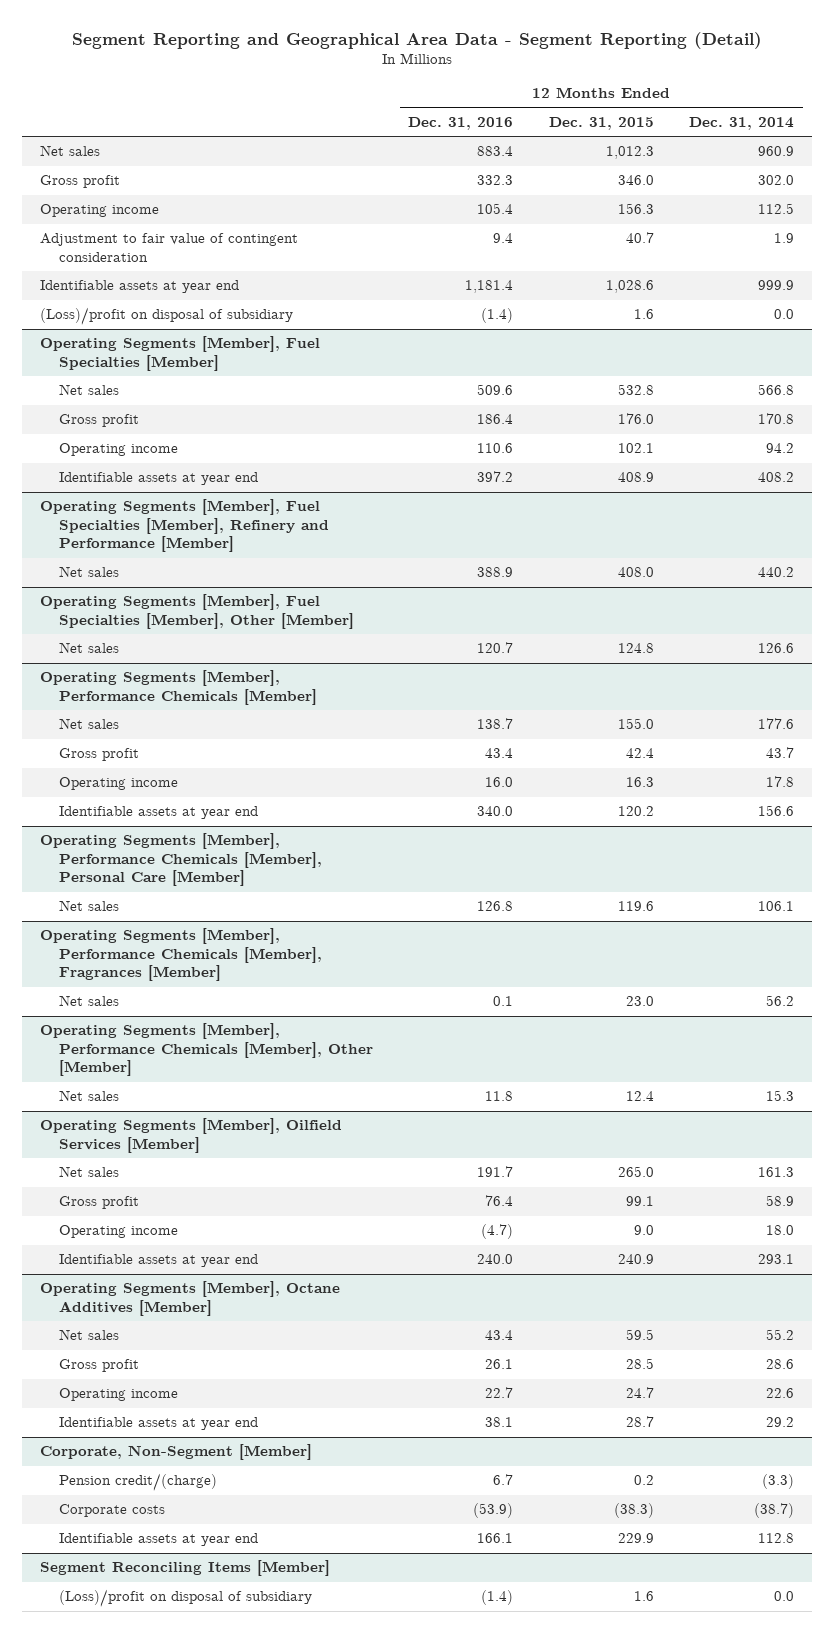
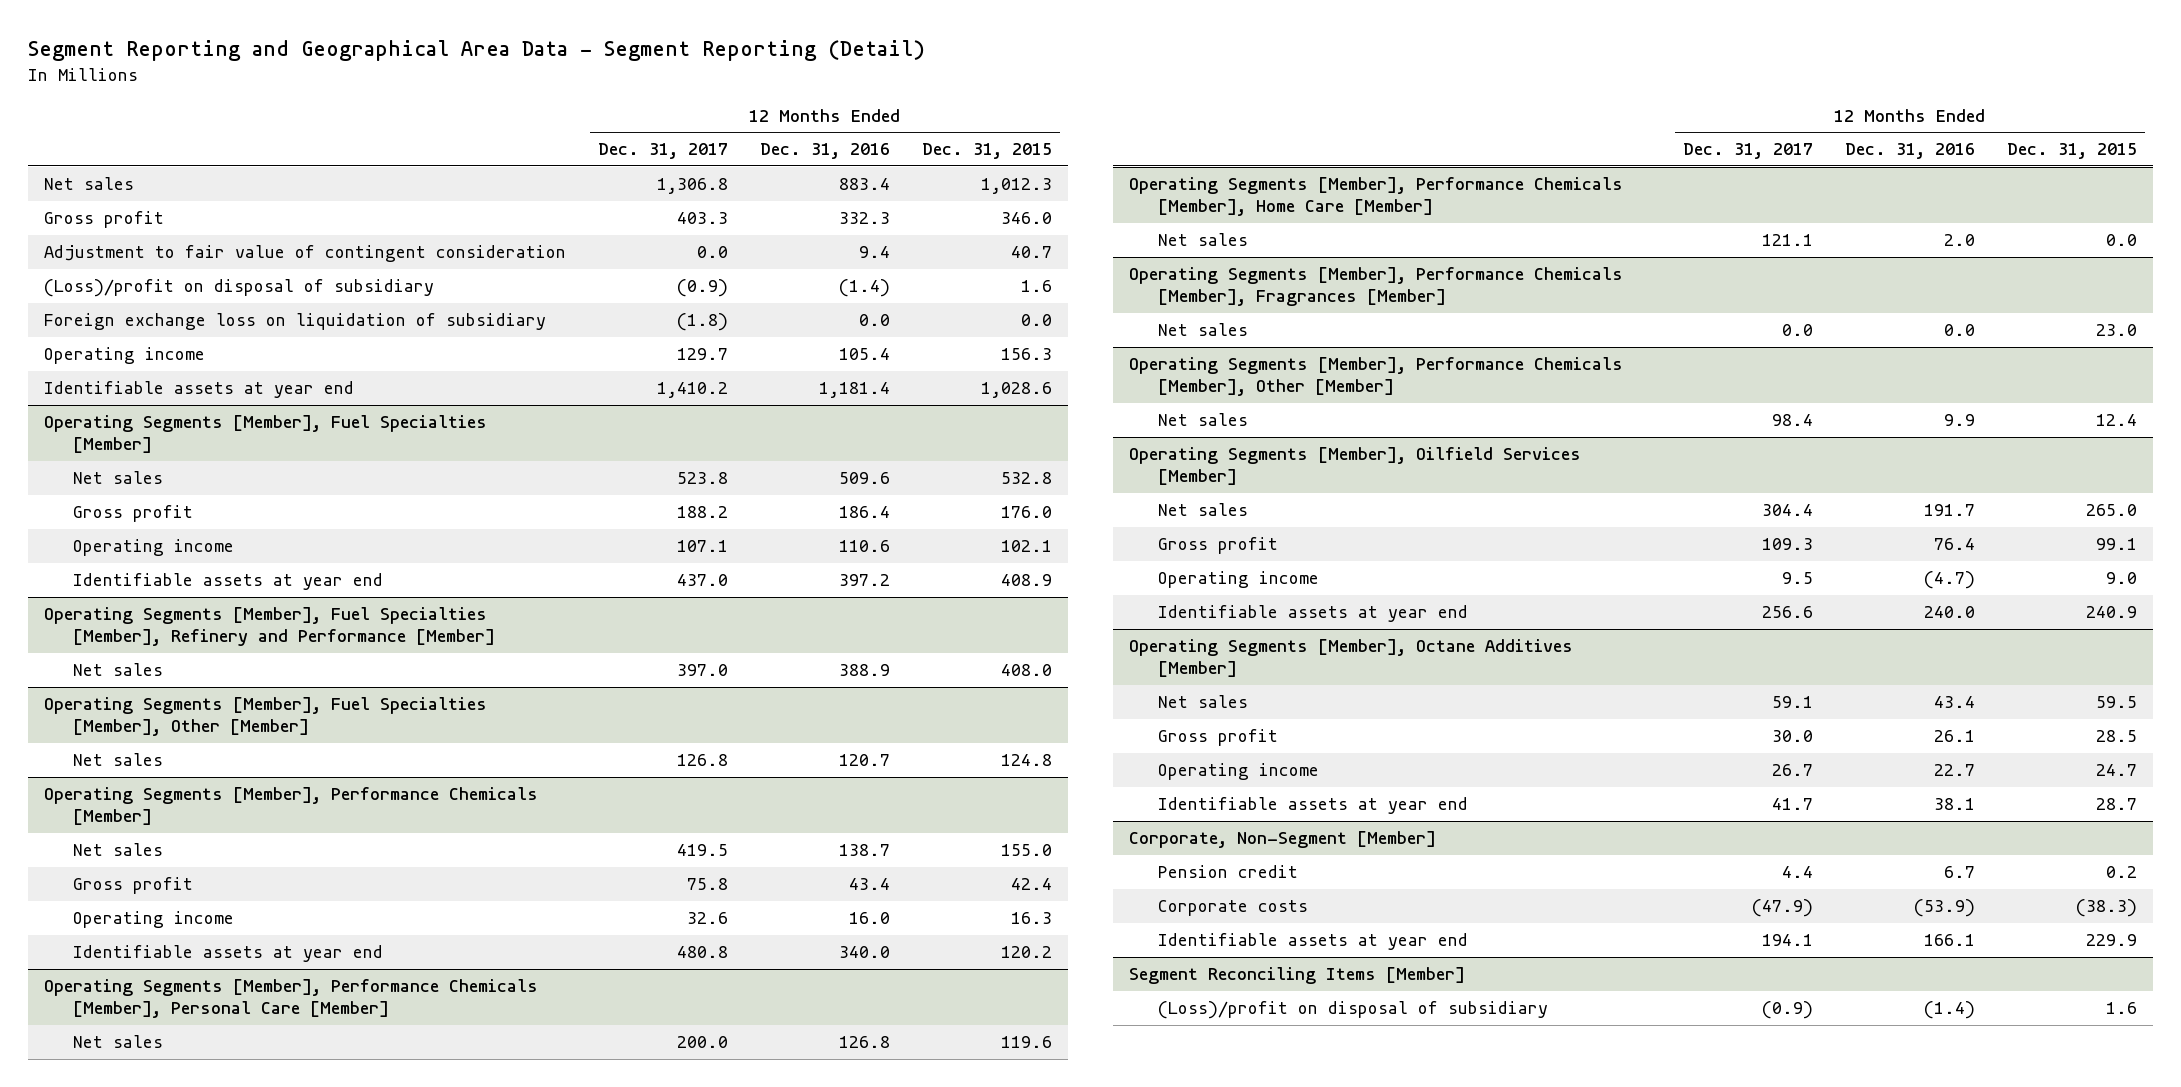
- | 12 Months Ended Dec. 31, 2016 | 12 Months Ended Dec. 31, 2015 | 12 Months Ended Dec. 31, 2014
+ | 12 Months Ended Dec. 31, 2017 | 12 Months Ended Dec. 31, 2016 | 12 Months Ended Dec. 31, 2015
+ Foreign exchange loss on liquidation of subsidiary | (1.8) | 0.0 | 0.0
moved down: Operating income | 129.7 | 105.4 | 156.3
moved down: Identifiable assets at year end | 1,410.2 | 1,181.4 | 1,028.6
+ Operating Segments [Member], Performance Chemicals [Member], Home Care [Member]
+ Net sales | 121.1 | 2.0 | 0.0
@ Operating Segments [Member], Performance Chemicals [Member], Fragrances [Member]
- Net sales | 0.1 | 23.0 | 56.2
+ Net sales | 0.0 | 0.0 | 23.0
@ Operating Segments [Member], Performance Chemicals [Member], Other [Member]
- Net sales | 11.8 | 12.4 | 15.3
+ Net sales | 98.4 | 9.9 | 12.4
@ Corporate, Non-Segment [Member]
- Pension credit/(charge) | 6.7 | 0.2 | (3.3)
+ Pension credit | 4.4 | 6.7 | 0.2

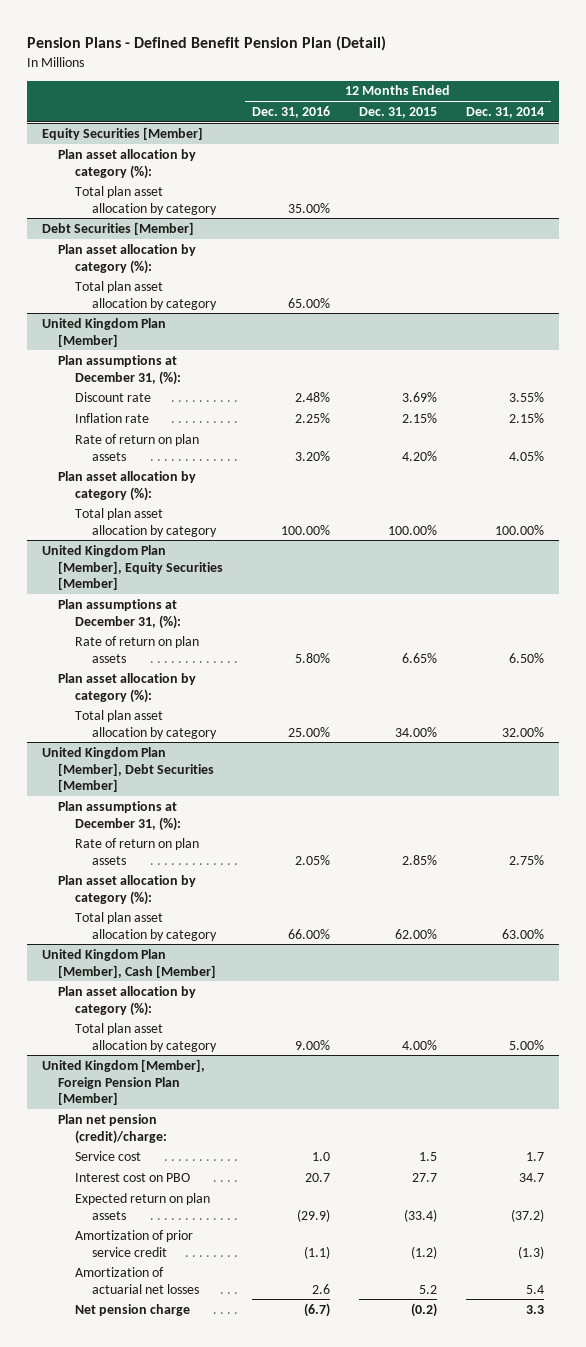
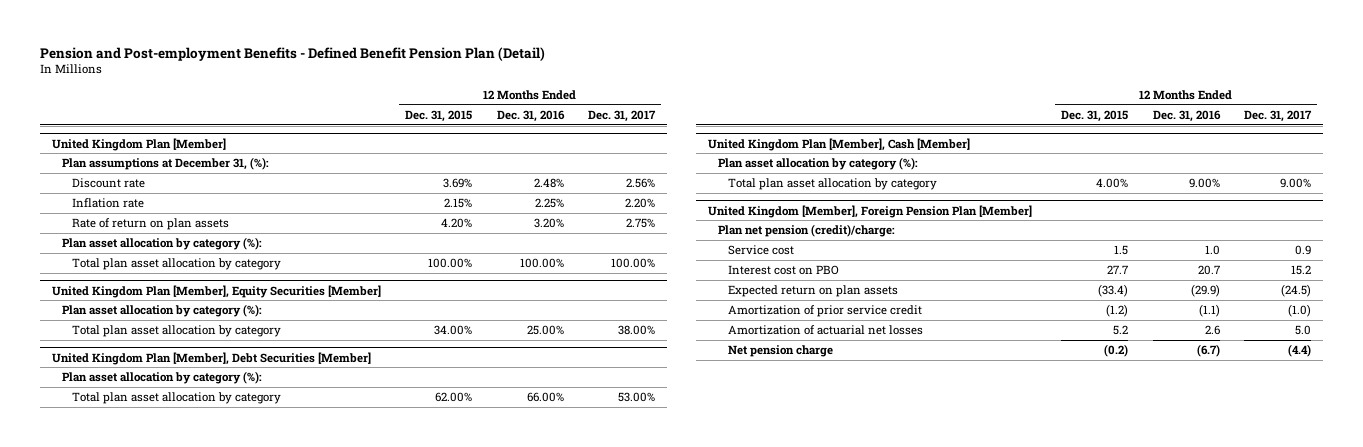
- Pension Plans - Defined Benefit Pension Plan (Detail)
+ Pension and Post-employment Benefits - Defined Benefit Pension Plan (Detail)
- | 12 Months Ended Dec. 31, 2016 | 12 Months Ended Dec. 31, 2015 | 12 Months Ended Dec. 31, 2014
+ | 12 Months Ended Dec. 31, 2015 | 12 Months Ended Dec. 31, 2016 | 12 Months Ended Dec. 31, 2017
- Equity Securities [Member]
- Plan asset allocation by category (%):
- Total plan asset allocation by category | 35.00% | |
- Debt Securities [Member]
- Plan asset allocation by category (%):
- Total plan asset allocation by category | 65.00% | |
@ United Kingdom Plan [Member], Equity Securities [Member]
- Plan assumptions at December 31, (%):
- Rate of return on plan assets | 5.80% | 6.65% | 6.50%
@ United Kingdom Plan [Member], Debt Securities [Member]
- Plan assumptions at December 31, (%):
- Rate of return on plan assets | 2.05% | 2.85% | 2.75%

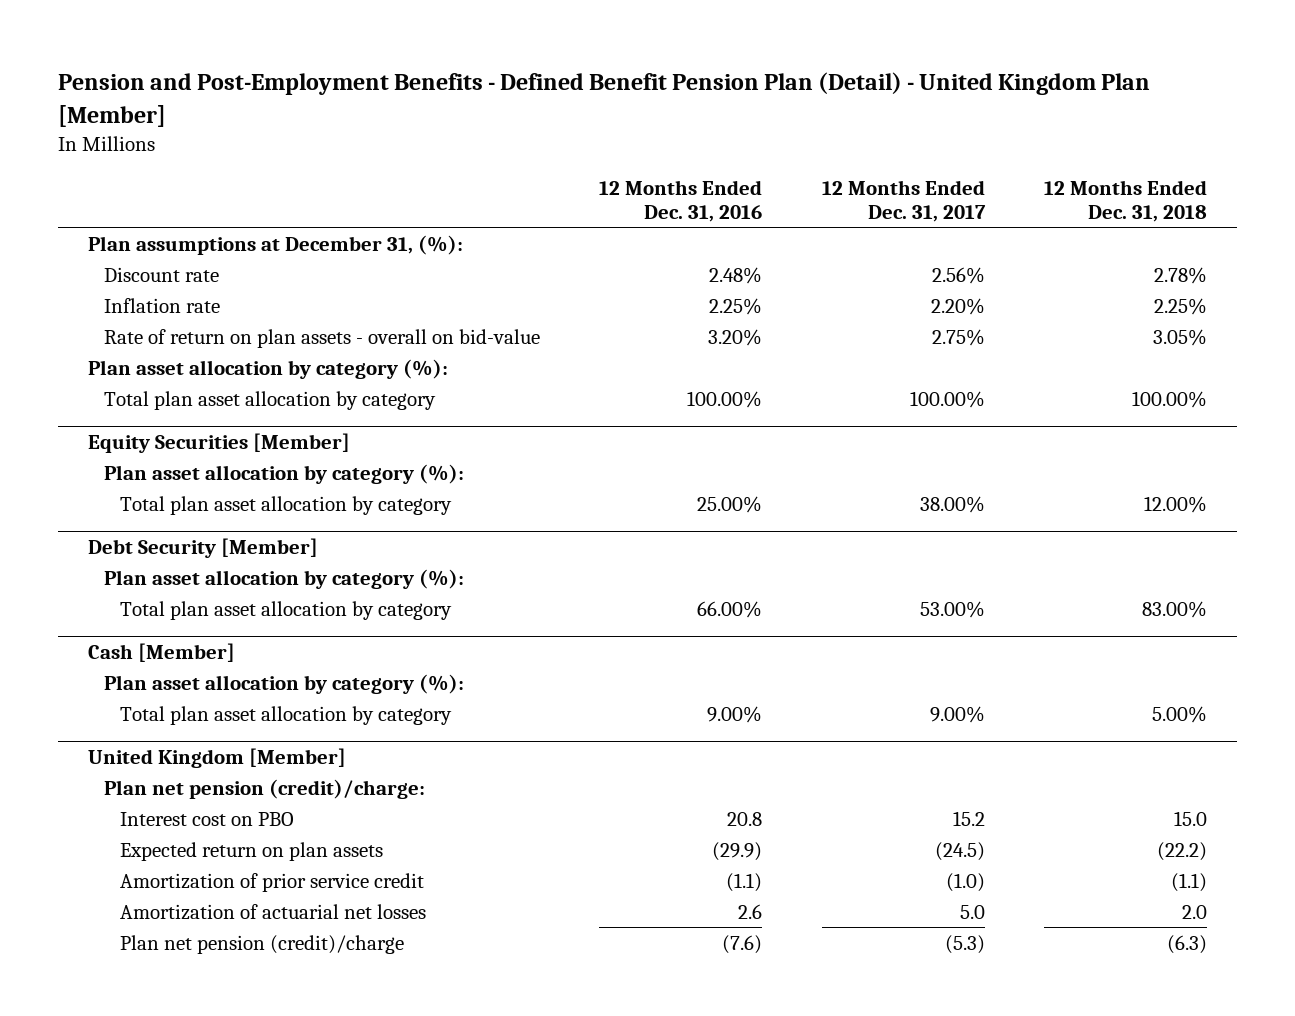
- Pension and Post-employment Benefits - Defined Benefit Pension Plan (Detail)
+ Pension and Post-Employment Benefits - Defined Benefit Pension Plan (Detail) - United Kingdom Plan [Member]
- | 12 Months Ended Dec. 31, 2015 | 12 Months Ended Dec. 31, 2016 | 12 Months Ended Dec. 31, 2017
+ | 12 Months Ended Dec. 31, 2016 | 12 Months Ended Dec. 31, 2017 | 12 Months Ended Dec. 31, 2018
- United Kingdom Plan [Member]
- Rate of return on plan assets | 4.20% | 3.20% | 2.75%
+ Rate of return on plan assets - overall on bid-value | 3.20% | 2.75% | 3.05%
- United Kingdom Plan [Member], Equity Securities [Member]
+ Equity Securities [Member]
- United Kingdom Plan [Member], Debt Securities [Member]
+ Debt Security [Member]
- United Kingdom Plan [Member], Cash [Member]
+ Cash [Member]
- United Kingdom [Member], Foreign Pension Plan [Member]
+ United Kingdom [Member]
- Service cost | 1.5 | 1.0 | 0.9
- Interest cost on PBO | 27.7 | 20.7 | 15.2
+ Interest cost on PBO | 20.8 | 15.2 | 15.0
- Net pension charge | (0.2) | (6.7) | (4.4)
+ Plan net pension (credit)/charge | (7.6) | (5.3) | (6.3)

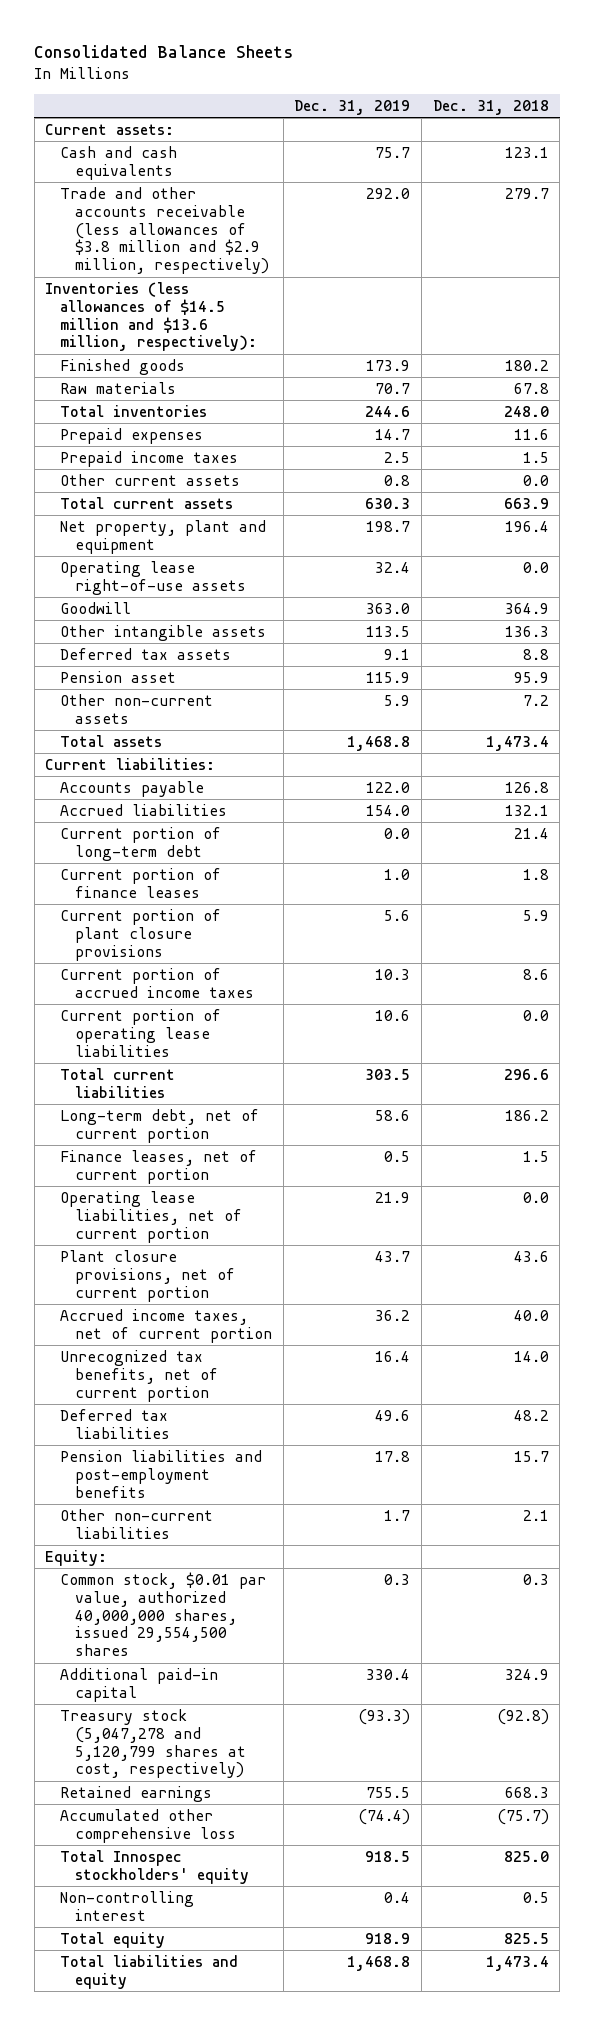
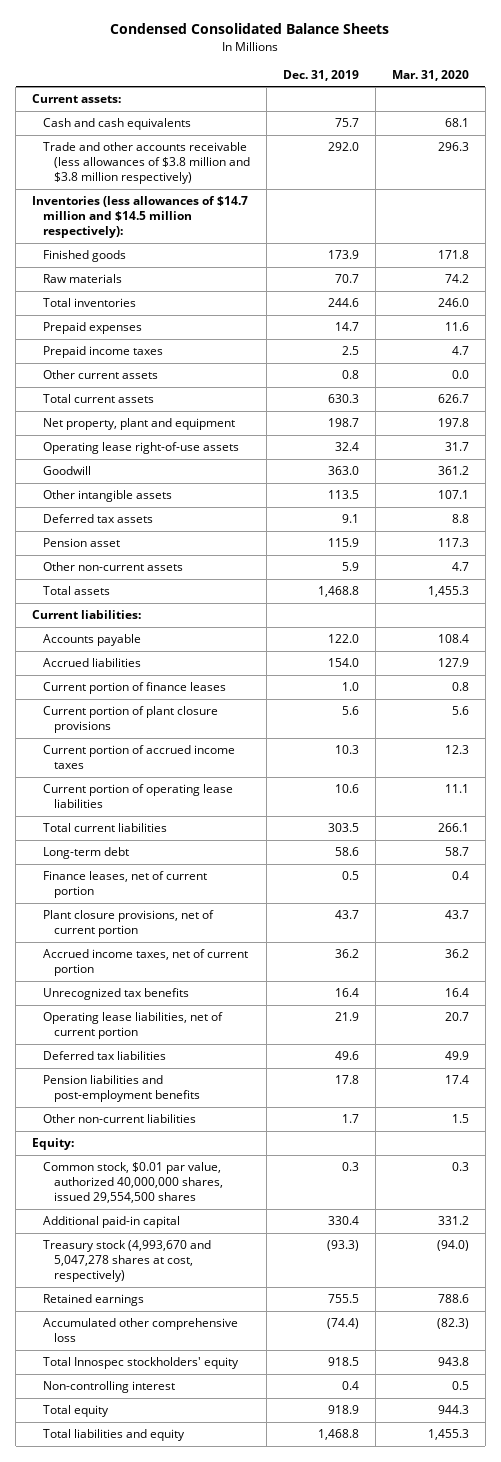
- Consolidated Balance Sheets
+ Condensed Consolidated Balance Sheets
- | Dec. 31, 2019 | Dec. 31, 2018
+ | Dec. 31, 2019 | Mar. 31, 2020
- Trade and other accounts receivable (less allowances of $3.8 million and $2.9 million, respectively) | 292.0 | 279.7
- Inventories (less allowances of $14.5 million and $13.6 million, respectively):
+ Trade and other accounts receivable (less allowances of $3.8 million and $3.8 million respectively) | 292.0 | 296.3
+ Inventories (less allowances of $14.7 million and $14.5 million respectively):
- Current portion of long-term debt | 0.0 | 21.4
- Long-term debt, net of current portion | 58.6 | 186.2
+ Long-term debt | 58.6 | 58.7
- Unrecognized tax benefits, net of current portion | 16.4 | 14.0
+ Unrecognized tax benefits | 16.4 | 16.4
moved down: Operating lease liabilities, net of current portion | 21.9 | 20.7
- Treasury stock (5,047,278 and 5,120,799 shares at cost, respectively) | (93.3) | (92.8)
+ Treasury stock (4,993,670 and 5,047,278 shares at cost, respectively) | (93.3) | (94.0)

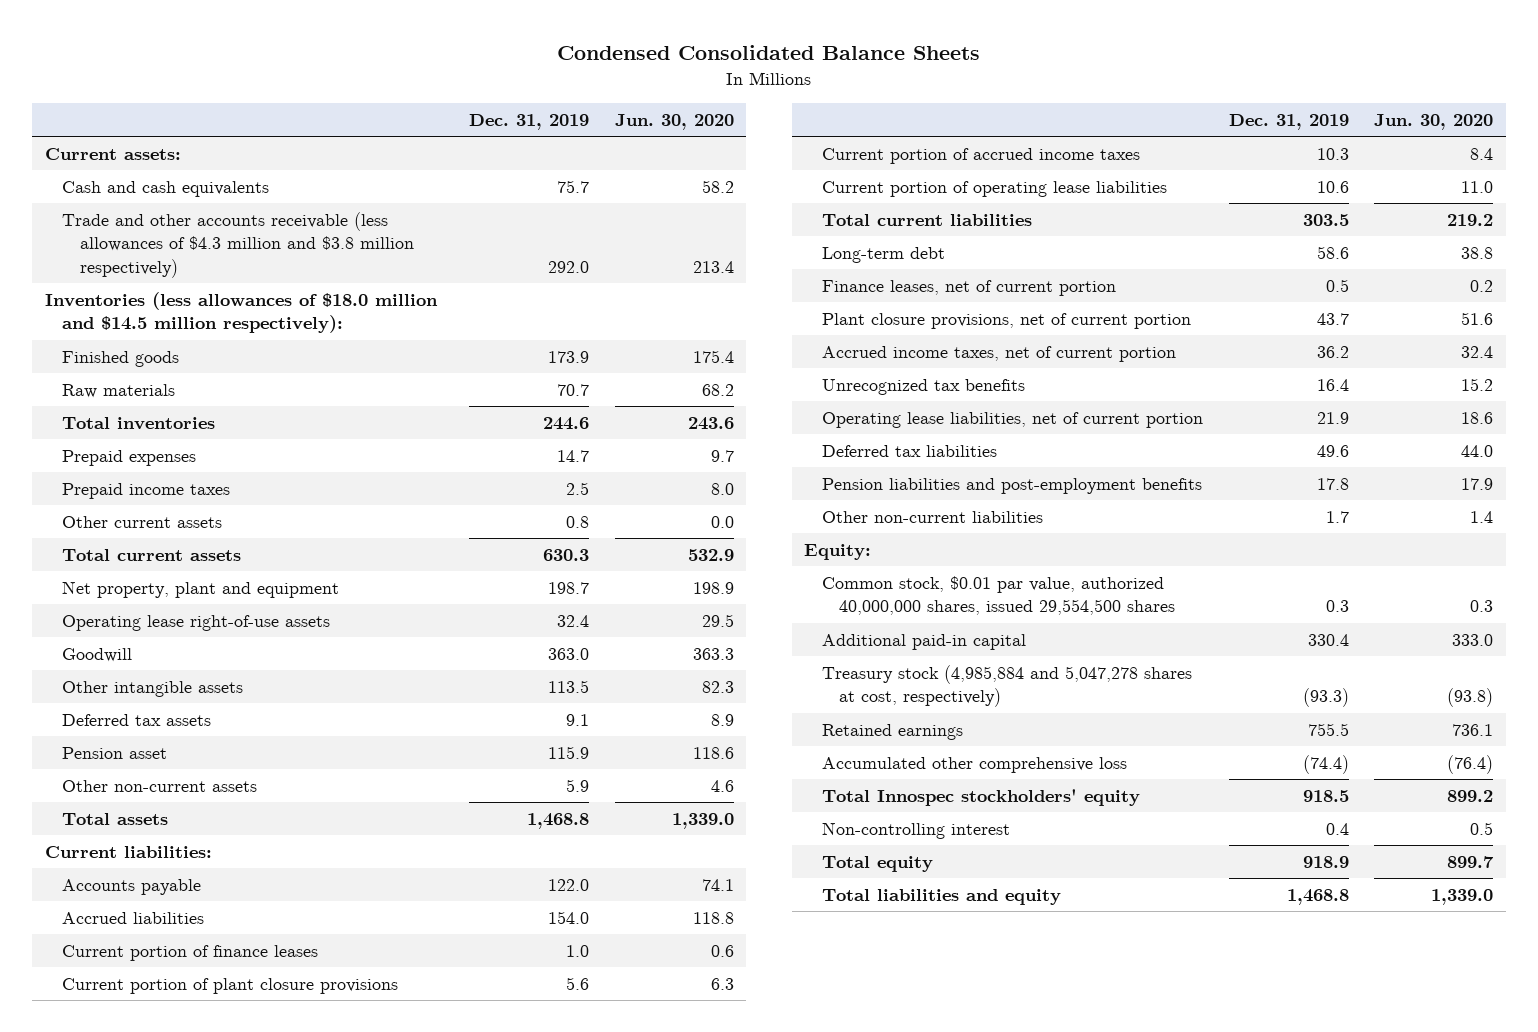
- | Dec. 31, 2019 | Mar. 31, 2020
+ | Dec. 31, 2019 | Jun. 30, 2020
- Trade and other accounts receivable (less allowances of $3.8 million and $3.8 million respectively) | 292.0 | 296.3
- Inventories (less allowances of $14.7 million and $14.5 million respectively):
+ Trade and other accounts receivable (less allowances of $4.3 million and $3.8 million respectively) | 292.0 | 213.4
+ Inventories (less allowances of $18.0 million and $14.5 million respectively):
- Treasury stock (4,993,670 and 5,047,278 shares at cost, respectively) | (93.3) | (94.0)
+ Treasury stock (4,985,884 and 5,047,278 shares at cost, respectively) | (93.3) | (93.8)

